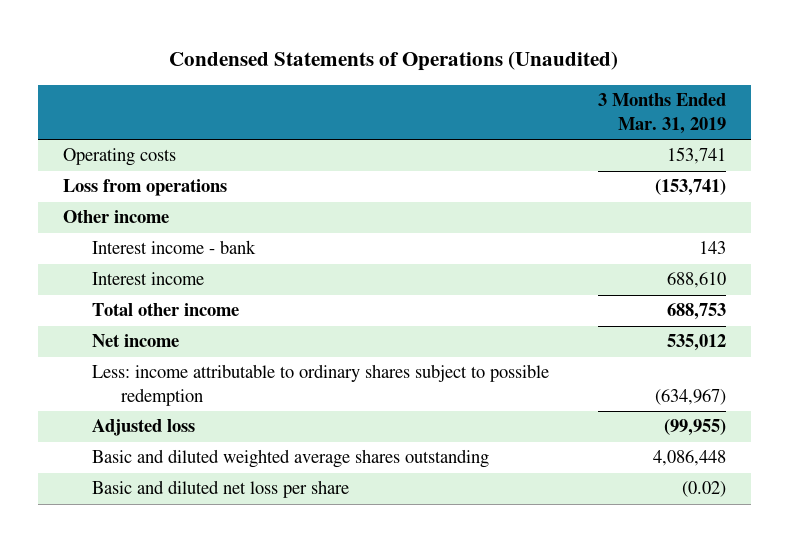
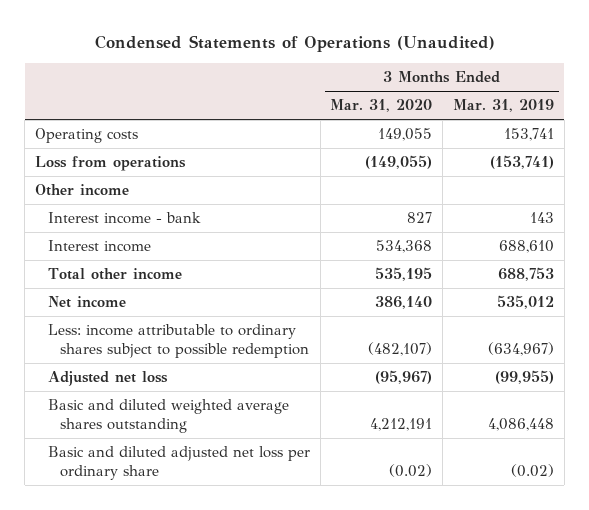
- | 3 Months Ended Mar. 31, 2019
+ | 3 Months Ended Mar. 31, 2020 | 3 Months Ended Mar. 31, 2019
- Adjusted loss | (99,955)
+ Adjusted net loss | (95,967) | (99,955)
- Basic and diluted net loss per share | (0.02)
+ Basic and diluted adjusted net loss per ordinary share | (0.02) | (0.02)

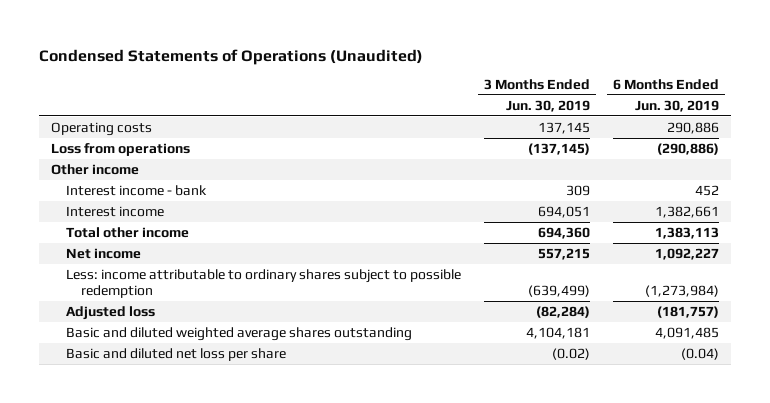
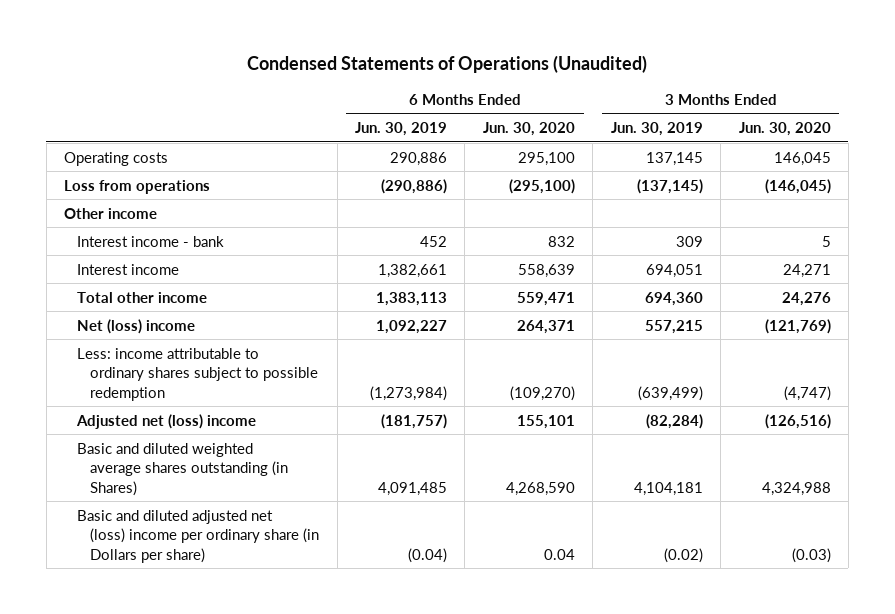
- | 3 Months Ended Jun. 30, 2019 | 6 Months Ended Jun. 30, 2019
+ | 6 Months Ended Jun. 30, 2019 | 6 Months Ended Jun. 30, 2020 | 3 Months Ended Jun. 30, 2019 | 3 Months Ended Jun. 30, 2020
- Net income | 557,215 | 1,092,227
+ Net (loss) income | 1,092,227 | 264,371 | 557,215 | (121,769)
- Adjusted loss | (82,284) | (181,757)
- Basic and diluted weighted average shares outstanding | 4,104,181 | 4,091,485
- Basic and diluted net loss per share | (0.02) | (0.04)
+ Adjusted net (loss) income | (181,757) | 155,101 | (82,284) | (126,516)
+ Basic and diluted weighted average shares outstanding (in Shares) | 4,091,485 | 4,268,590 | 4,104,181 | 4,324,988
+ Basic and diluted adjusted net (loss) income per ordinary share (in Dollars per share) | (0.04) | 0.04 | (0.02) | (0.03)

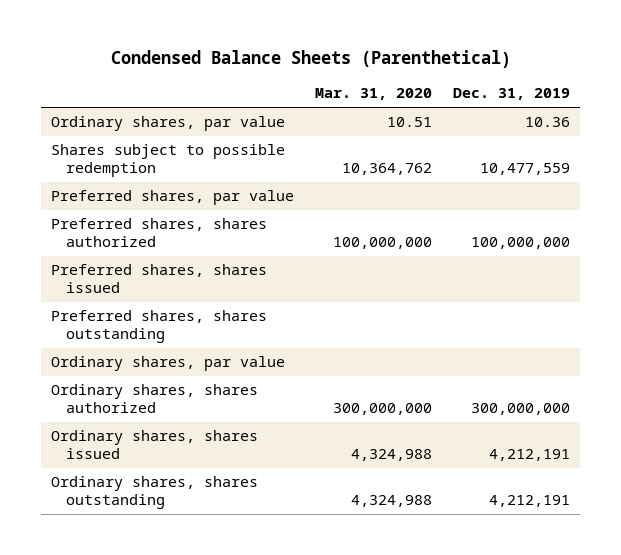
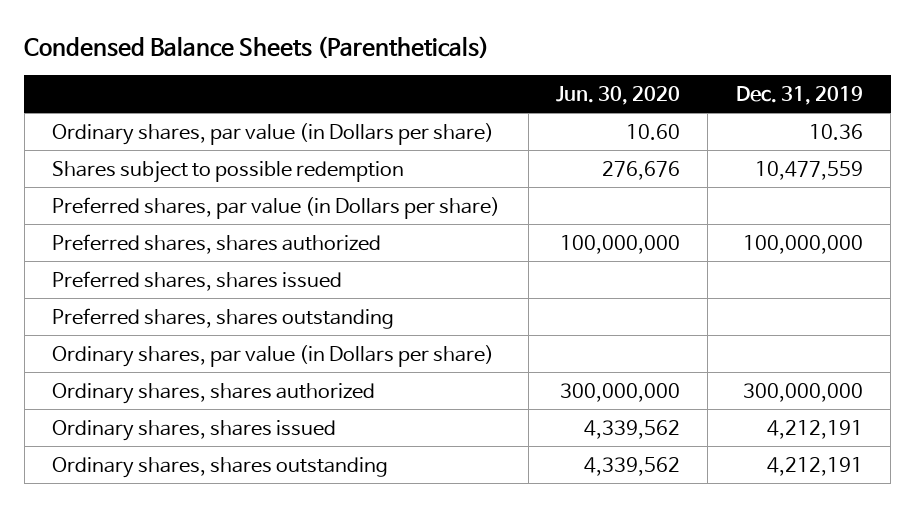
- Condensed Balance Sheets (Parenthetical)
+ Condensed Balance Sheets (Parentheticals)
- | Mar. 31, 2020 | Dec. 31, 2019
+ | Jun. 30, 2020 | Dec. 31, 2019
- Ordinary shares, par value | 10.51 | 10.36
+ Ordinary shares, par value (in Dollars per share) | 10.60 | 10.36
- Preferred shares, par value
+ Preferred shares, par value (in Dollars per share)
- Ordinary shares, par value
+ Ordinary shares, par value (in Dollars per share)

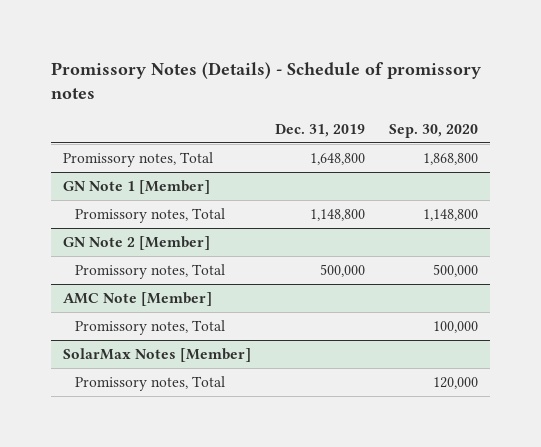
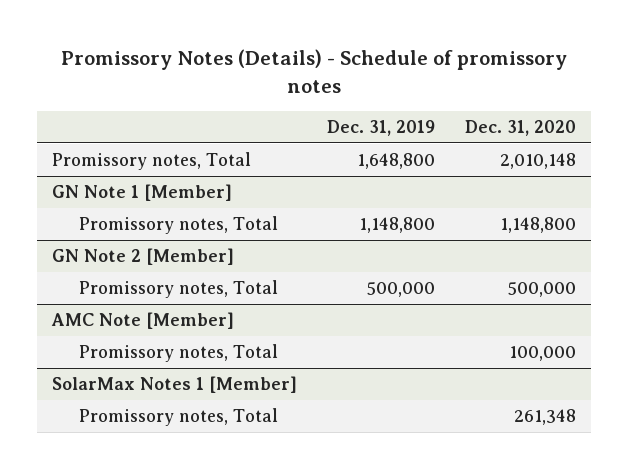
- | Dec. 31, 2019 | Sep. 30, 2020
+ | Dec. 31, 2019 | Dec. 31, 2020
- SolarMax Notes [Member]
+ SolarMax Notes 1 [Member]

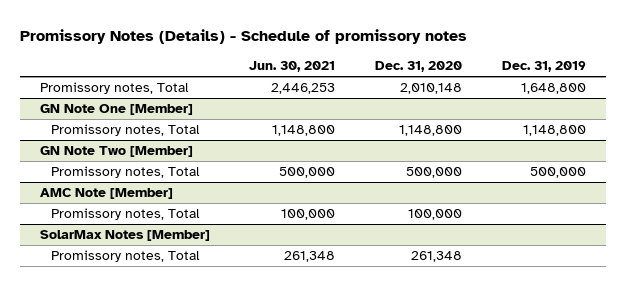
- | Dec. 31, 2019 | Dec. 31, 2020
+ | Jun. 30, 2021 | Dec. 31, 2020 | Dec. 31, 2019
- GN Note 1 [Member]
+ GN Note One [Member]
- GN Note 2 [Member]
+ GN Note Two [Member]
- SolarMax Notes 1 [Member]
+ SolarMax Notes [Member]

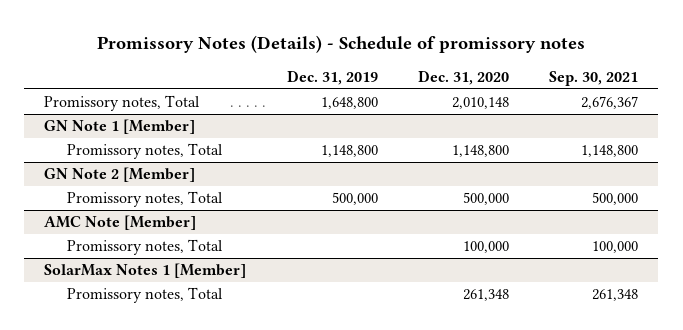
- | Jun. 30, 2021 | Dec. 31, 2020 | Dec. 31, 2019
+ | Dec. 31, 2019 | Dec. 31, 2020 | Sep. 30, 2021
- GN Note One [Member]
+ GN Note 1 [Member]
- GN Note Two [Member]
+ GN Note 2 [Member]
- SolarMax Notes [Member]
+ SolarMax Notes 1 [Member]

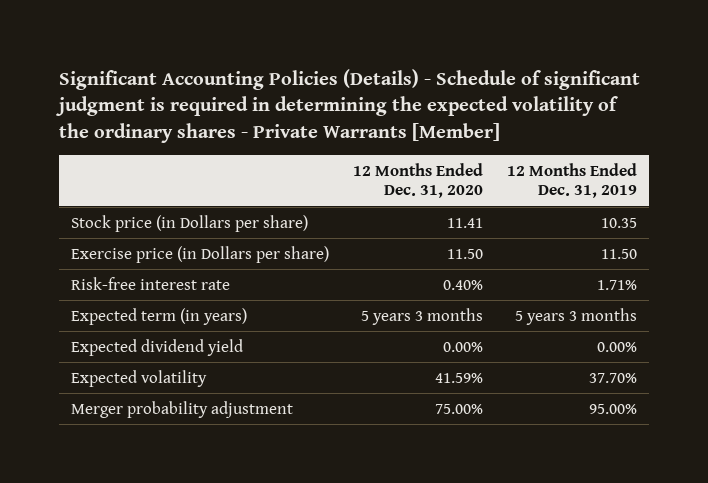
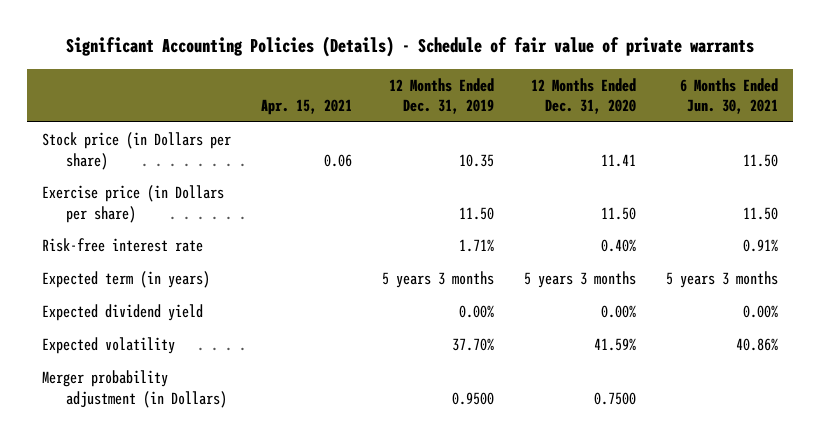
- Significant Accounting Policies (Details) - Schedule of significant judgment is required in determining the expected volatility of the ordinary shares - Private Warrants [Member]
+ Significant Accounting Policies (Details) - Schedule of fair value of private warrants
- | 12 Months Ended Dec. 31, 2020 | 12 Months Ended Dec. 31, 2019
+ | Apr. 15, 2021 | 12 Months Ended Dec. 31, 2019 | 12 Months Ended Dec. 31, 2020 | 6 Months Ended Jun. 30, 2021
- Merger probability adjustment | 75.00% | 95.00%
+ Merger probability adjustment (in Dollars) | | 0.9500 | 0.7500 |

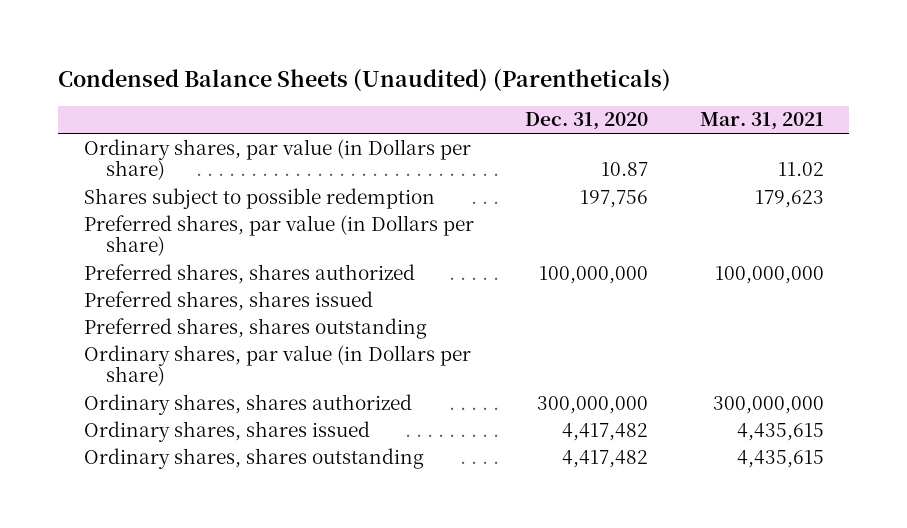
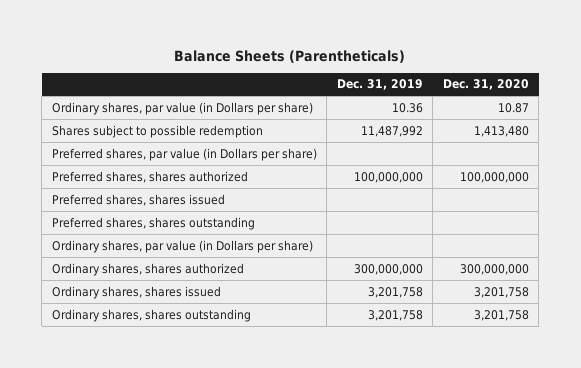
- Condensed Balance Sheets (Unaudited) (Parentheticals)
+ Balance Sheets (Parentheticals)
- | Dec. 31, 2020 | Mar. 31, 2021
+ | Dec. 31, 2019 | Dec. 31, 2020
- Shares subject to possible redemption | 197,756 | 179,623
+ Shares subject to possible redemption | 11,487,992 | 1,413,480
- Ordinary shares, shares issued | 4,417,482 | 4,435,615
- Ordinary shares, shares outstanding | 4,417,482 | 4,435,615
+ Ordinary shares, shares issued | 3,201,758 | 3,201,758
+ Ordinary shares, shares outstanding | 3,201,758 | 3,201,758

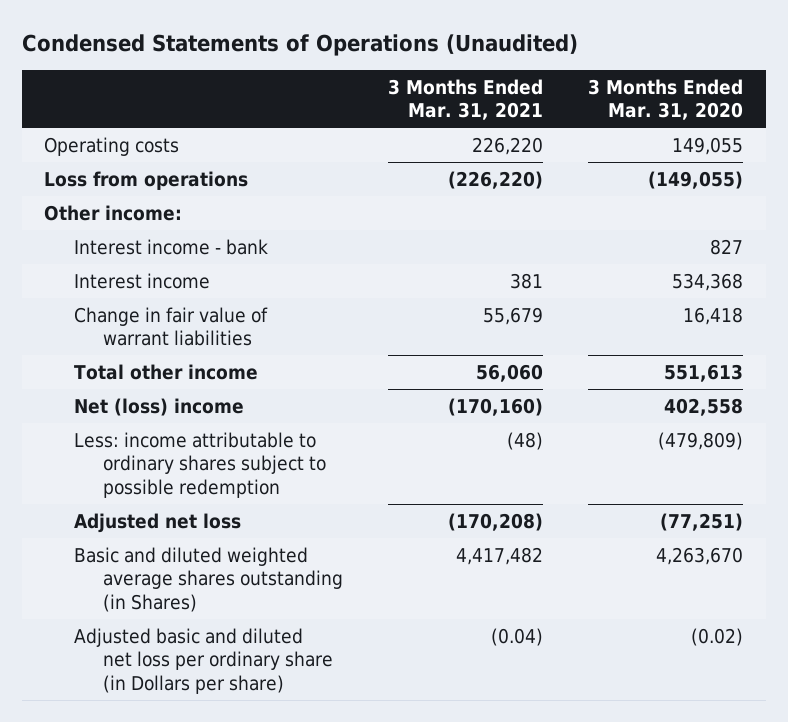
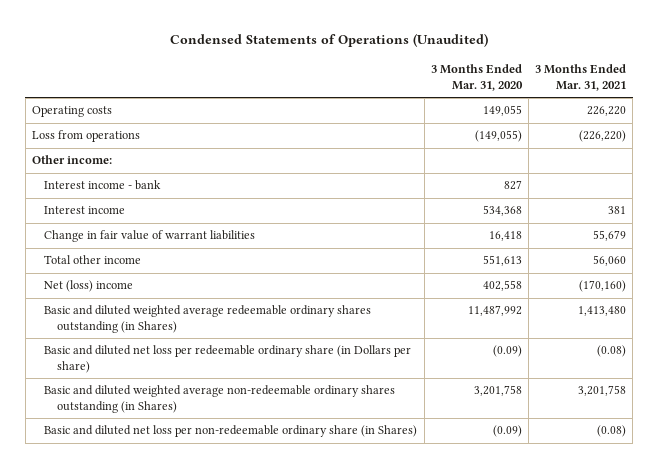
- | 3 Months Ended Mar. 31, 2021 | 3 Months Ended Mar. 31, 2020
+ | 3 Months Ended Mar. 31, 2020 | 3 Months Ended Mar. 31, 2021
- Less: income attributable to ordinary shares subject to possible redemption | (48) | (479,809)
- Adjusted net loss | (170,208) | (77,251)
- Basic and diluted weighted average shares outstanding (in Shares) | 4,417,482 | 4,263,670
- Adjusted basic and diluted net loss per ordinary share (in Dollars per share) | (0.04) | (0.02)
+ Basic and diluted weighted average redeemable ordinary shares outstanding (in Shares) | 11,487,992 | 1,413,480
+ Basic and diluted net loss per redeemable ordinary share (in Dollars per share) | (0.09) | (0.08)
+ Basic and diluted weighted average non-redeemable ordinary shares outstanding (in Shares) | 3,201,758 | 3,201,758
+ Basic and diluted net loss per non-redeemable ordinary share (in Shares) | (0.09) | (0.08)

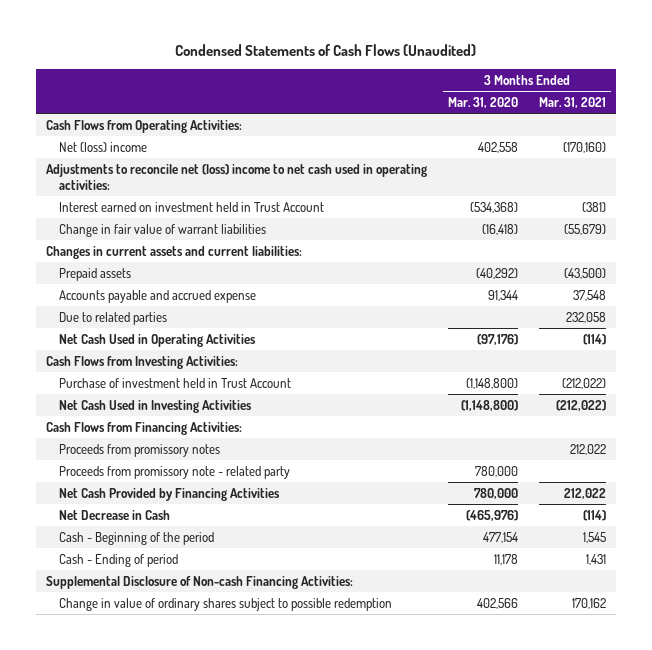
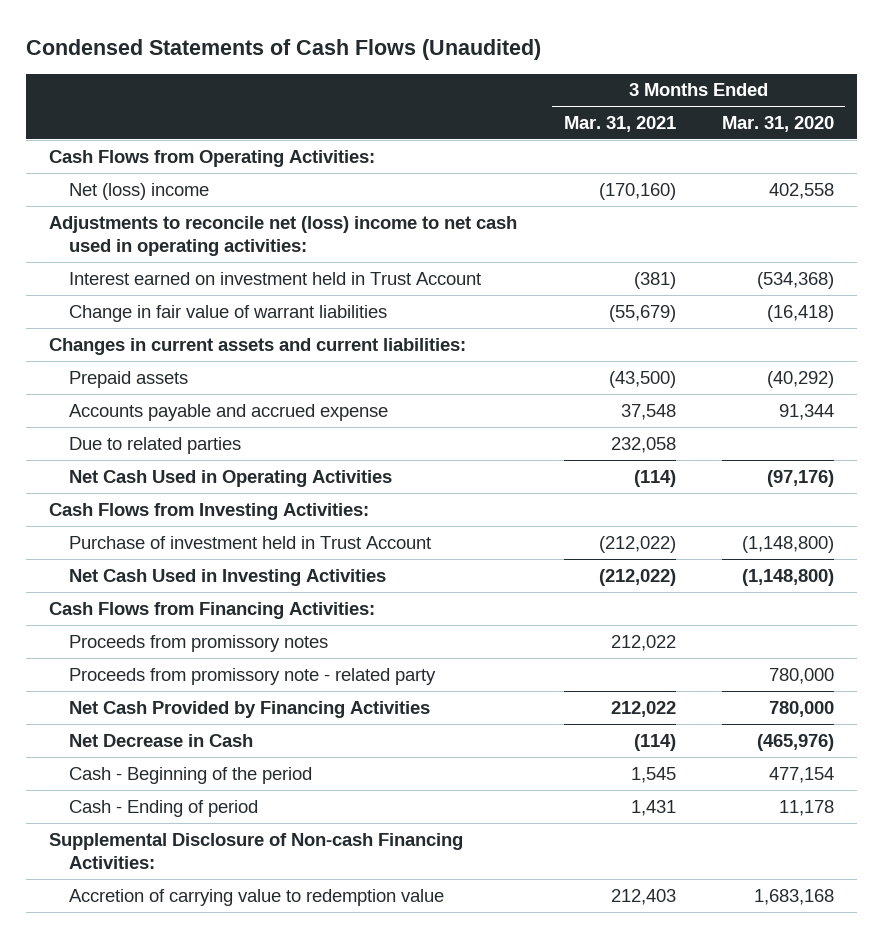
- | 3 Months Ended Mar. 31, 2020 | 3 Months Ended Mar. 31, 2021
+ | 3 Months Ended Mar. 31, 2021 | 3 Months Ended Mar. 31, 2020
- Change in value of ordinary shares subject to possible redemption | 402,566 | 170,162
+ Accretion of carrying value to redemption value | 212,403 | 1,683,168

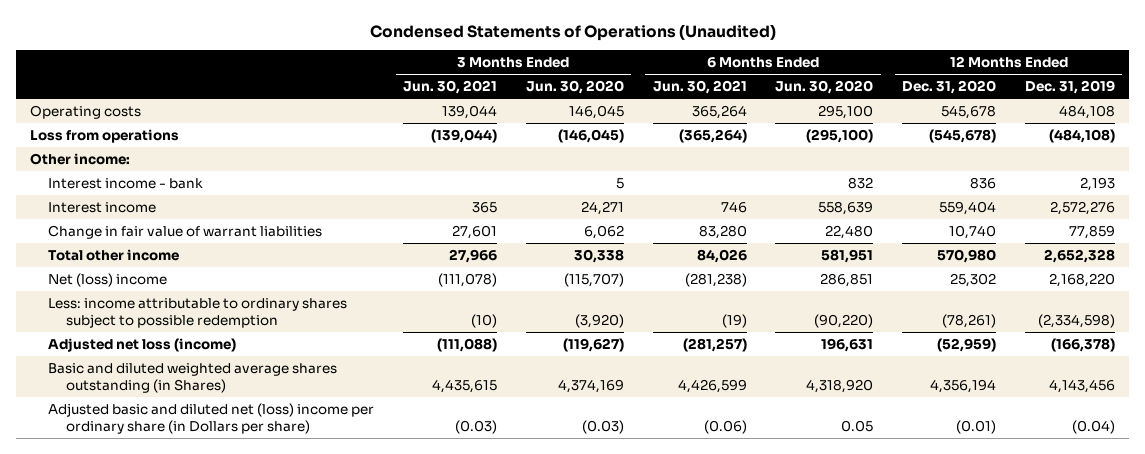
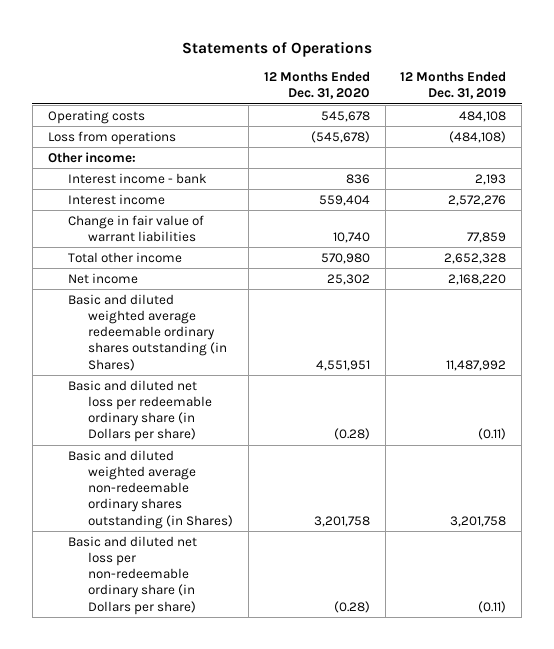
- Condensed Statements of Operations (Unaudited)
+ Statements of Operations
- | 3 Months Ended Jun. 30, 2021 | 3 Months Ended Jun. 30, 2020 | 6 Months Ended Jun. 30, 2021 | 6 Months Ended Jun. 30, 2020 | 12 Months Ended Dec. 31, 2020 | 12 Months Ended Dec. 31, 2019
+ | 12 Months Ended Dec. 31, 2020 | 12 Months Ended Dec. 31, 2019
- Net (loss) income | (111,078) | (115,707) | (281,238) | 286,851 | 25,302 | 2,168,220
- Less: income attributable to ordinary shares subject to possible redemption | (10) | (3,920) | (19) | (90,220) | (78,261) | (2,334,598)
- Adjusted net loss (income) | (111,088) | (119,627) | (281,257) | 196,631 | (52,959) | (166,378)
- Basic and diluted weighted average shares outstanding (in Shares) | 4,435,615 | 4,374,169 | 4,426,599 | 4,318,920 | 4,356,194 | 4,143,456
- Adjusted basic and diluted net (loss) income per ordinary share (in Dollars per share) | (0.03) | (0.03) | (0.06) | 0.05 | (0.01) | (0.04)
+ Net income | 25,302 | 2,168,220
+ Basic and diluted weighted average redeemable ordinary shares outstanding (in Shares) | 4,551,951 | 11,487,992
+ Basic and diluted net loss per redeemable ordinary share (in Dollars per share) | (0.28) | (0.11)
+ Basic and diluted weighted average non-redeemable ordinary shares outstanding (in Shares) | 3,201,758 | 3,201,758
+ Basic and diluted net loss per non-redeemable ordinary share (in Dollars per share) | (0.28) | (0.11)

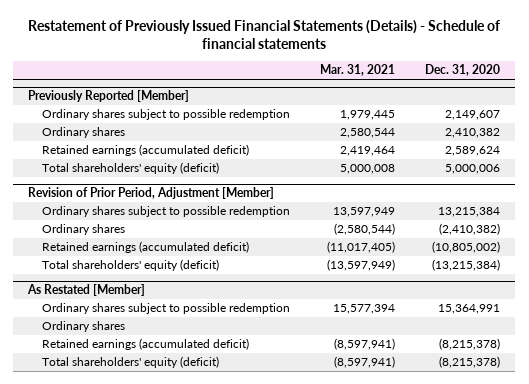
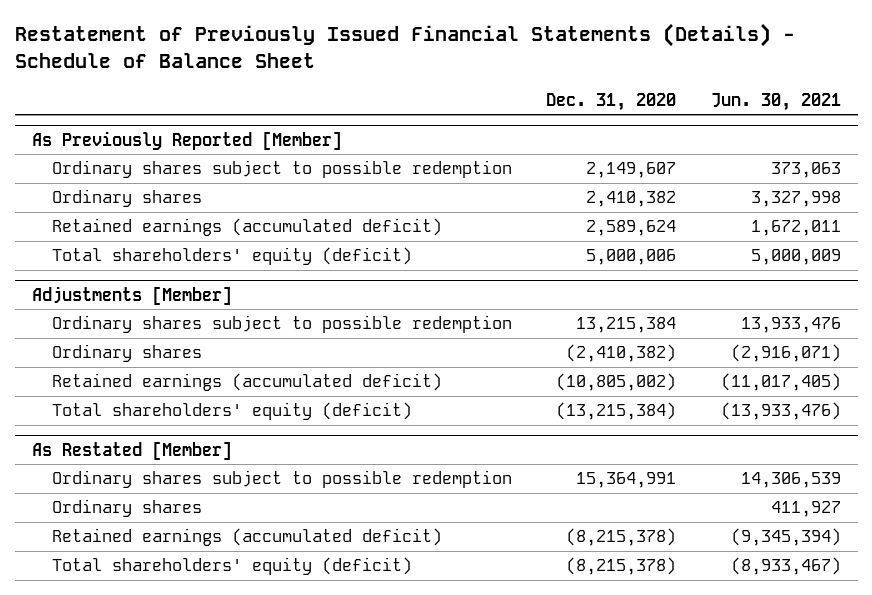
- Restatement of Previously Issued Financial Statements (Details) - Schedule of financial statements
+ Restatement of Previously Issued Financial Statements (Details) - Schedule of Balance Sheet
- | Mar. 31, 2021 | Dec. 31, 2020
+ | Dec. 31, 2020 | Jun. 30, 2021
- Previously Reported [Member]
+ As Previously Reported [Member]
- Revision of Prior Period, Adjustment [Member]
+ Adjustments [Member]

